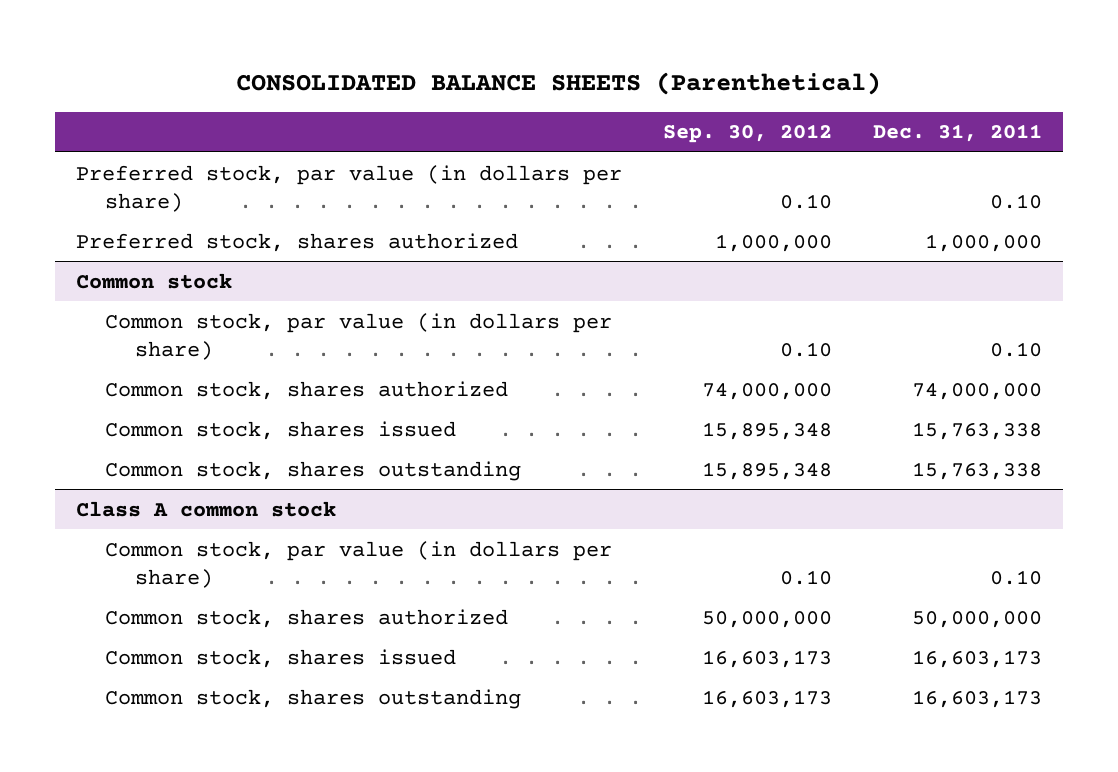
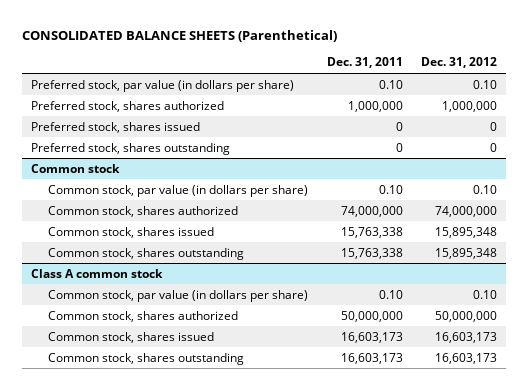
- | Sep. 30, 2012 | Dec. 31, 2011
+ | Dec. 31, 2011 | Dec. 31, 2012
+ Preferred stock, shares issued | 0 | 0
+ Preferred stock, shares outstanding | 0 | 0

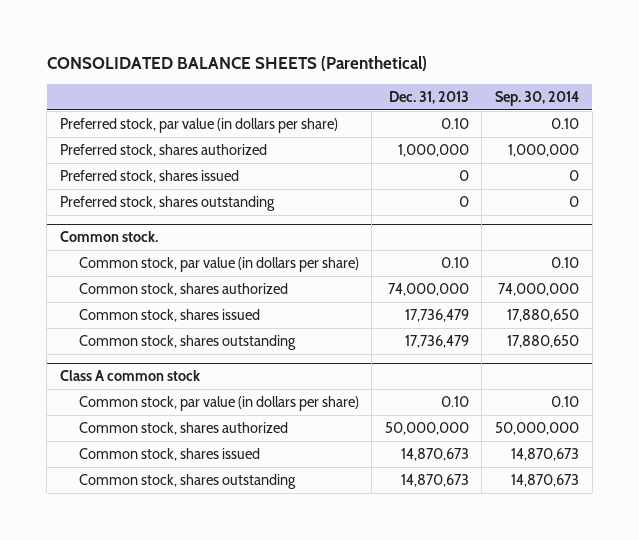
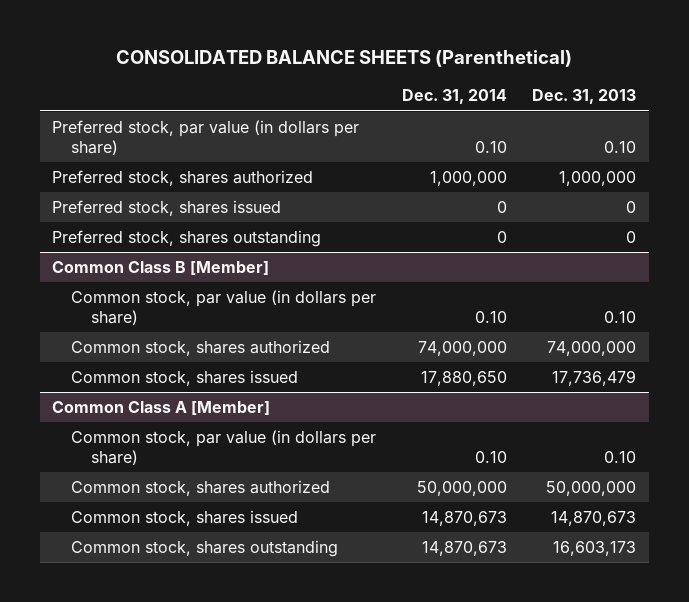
- | Dec. 31, 2013 | Sep. 30, 2014
+ | Dec. 31, 2014 | Dec. 31, 2013
- Common stock.
+ Common Class B [Member]
- Common stock, shares outstanding | 17,736,479 | 17,880,650
- Class A common stock
+ Common Class A [Member]
- Common stock, shares outstanding | 14,870,673 | 14,870,673
+ Common stock, shares outstanding | 14,870,673 | 16,603,173

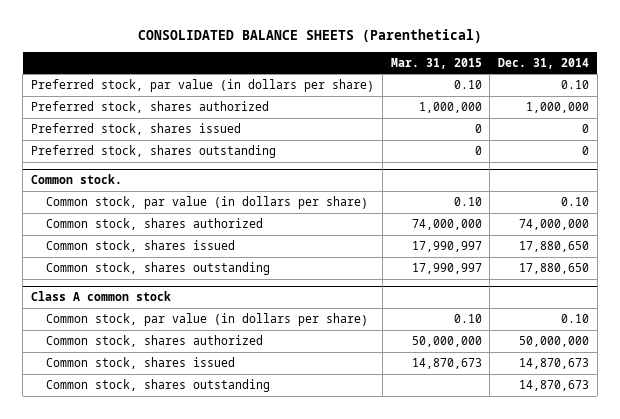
- | Dec. 31, 2014 | Dec. 31, 2013
+ | Mar. 31, 2015 | Dec. 31, 2014
- Common Class B [Member]
+ Common stock.
- Common Class A [Member]
+ Common stock, shares outstanding | 17,990,997 | 17,880,650
+ Class A common stock

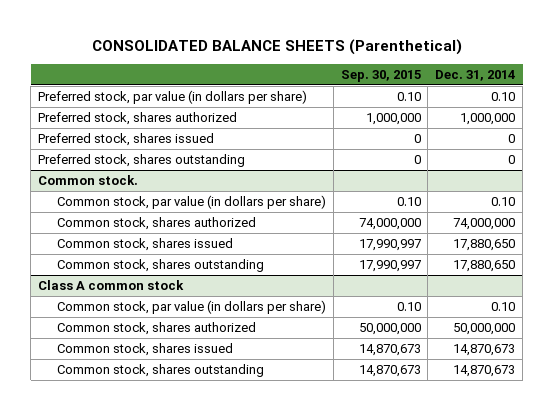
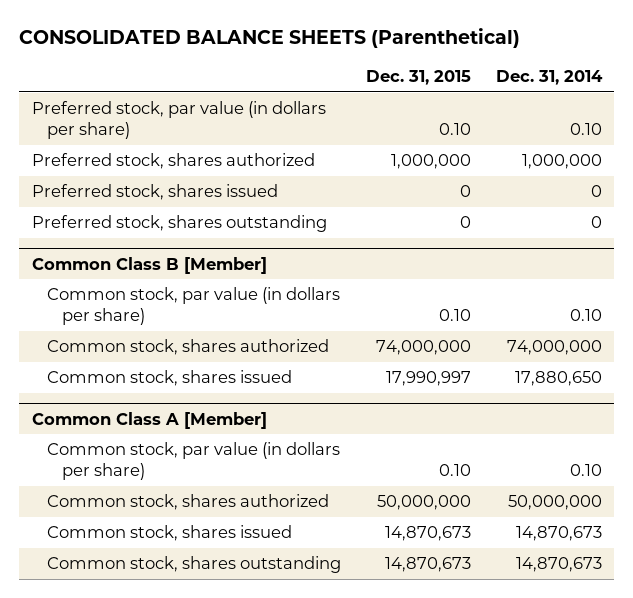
- | Sep. 30, 2015 | Dec. 31, 2014
+ | Dec. 31, 2015 | Dec. 31, 2014
- Common stock.
+ Common Class B [Member]
- Common stock, shares outstanding | 17,990,997 | 17,880,650
- Class A common stock
+ Common Class A [Member]

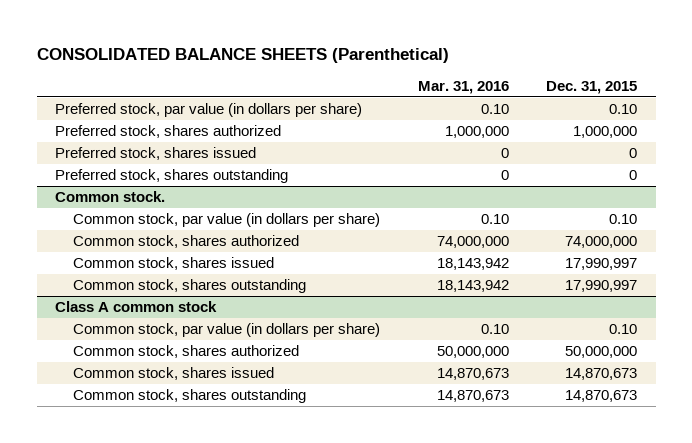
- | Dec. 31, 2015 | Dec. 31, 2014
+ | Mar. 31, 2016 | Dec. 31, 2015
- Common Class B [Member]
+ Common stock.
- Common Class A [Member]
+ Common stock, shares outstanding | 18,143,942 | 17,990,997
+ Class A common stock

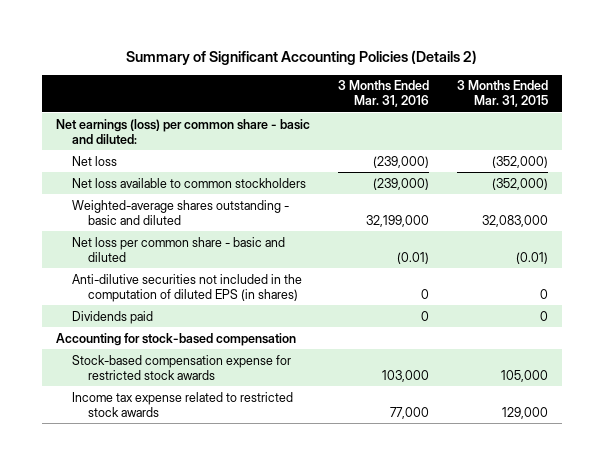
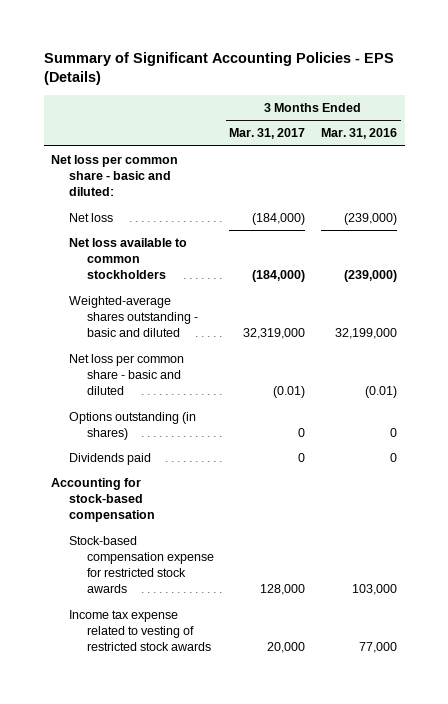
- Summary of Significant Accounting Policies (Details 2)
+ Summary of Significant Accounting Policies - EPS (Details)
- | 3 Months Ended Mar. 31, 2016 | 3 Months Ended Mar. 31, 2015
+ | 3 Months Ended Mar. 31, 2017 | 3 Months Ended Mar. 31, 2016
- Net earnings (loss) per common share - basic and diluted:
+ Net loss per common share - basic and diluted:
- Anti-dilutive securities not included in the computation of diluted EPS (in shares) | 0 | 0
+ Options outstanding (in shares) | 0 | 0
- Income tax expense related to restricted stock awards | 77,000 | 129,000
+ Income tax expense related to vesting of restricted stock awards | 20,000 | 77,000

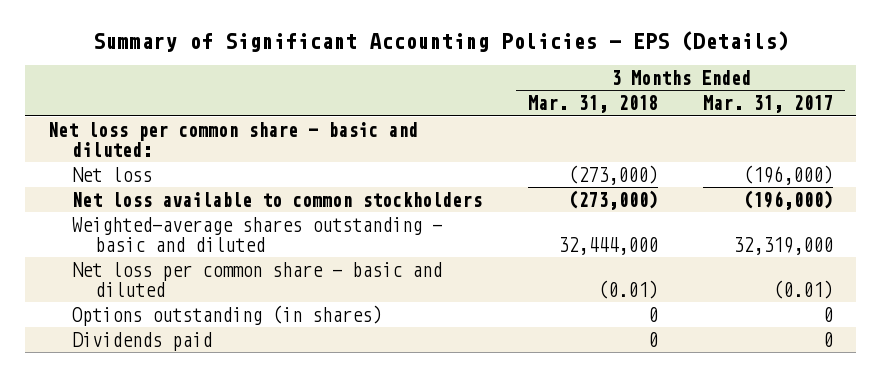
- | 3 Months Ended Mar. 31, 2017 | 3 Months Ended Mar. 31, 2016
+ | 3 Months Ended Mar. 31, 2018 | 3 Months Ended Mar. 31, 2017
- Net loss | (184,000) | (239,000)
- Net loss available to common stockholders | (184,000) | (239,000)
+ Net loss | (273,000) | (196,000)
+ Net loss available to common stockholders | (273,000) | (196,000)
- Accounting for stock-based compensation
- Stock-based compensation expense for restricted stock awards | 128,000 | 103,000
- Income tax expense related to vesting of restricted stock awards | 20,000 | 77,000

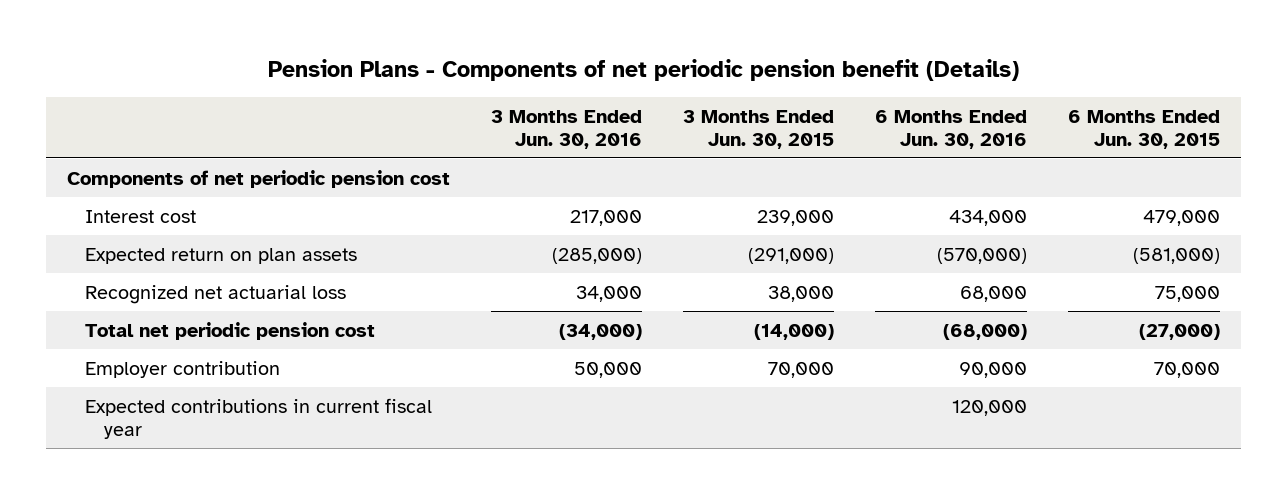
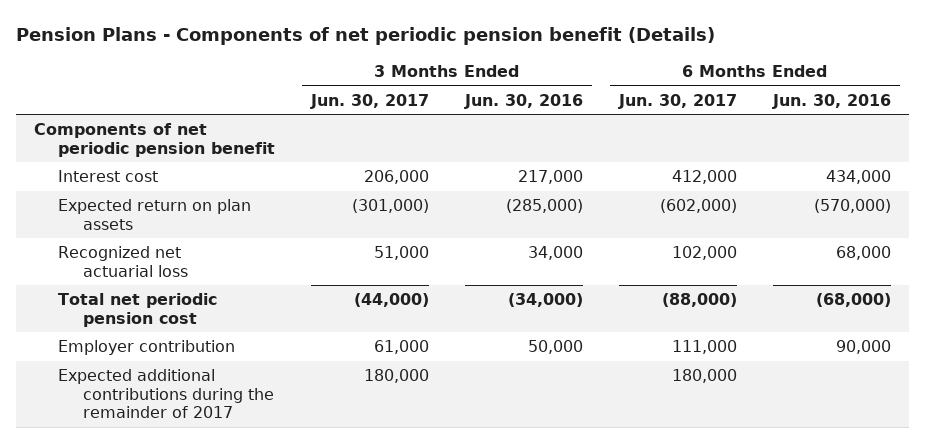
- | 3 Months Ended Jun. 30, 2016 | 3 Months Ended Jun. 30, 2015 | 6 Months Ended Jun. 30, 2016 | 6 Months Ended Jun. 30, 2015
+ | 3 Months Ended Jun. 30, 2017 | 3 Months Ended Jun. 30, 2016 | 6 Months Ended Jun. 30, 2017 | 6 Months Ended Jun. 30, 2016
- Components of net periodic pension cost
+ Components of net periodic pension benefit
- Expected contributions in current fiscal year | | | 120,000 |
+ Expected additional contributions during the remainder of 2017 | 180,000 | | 180,000 |

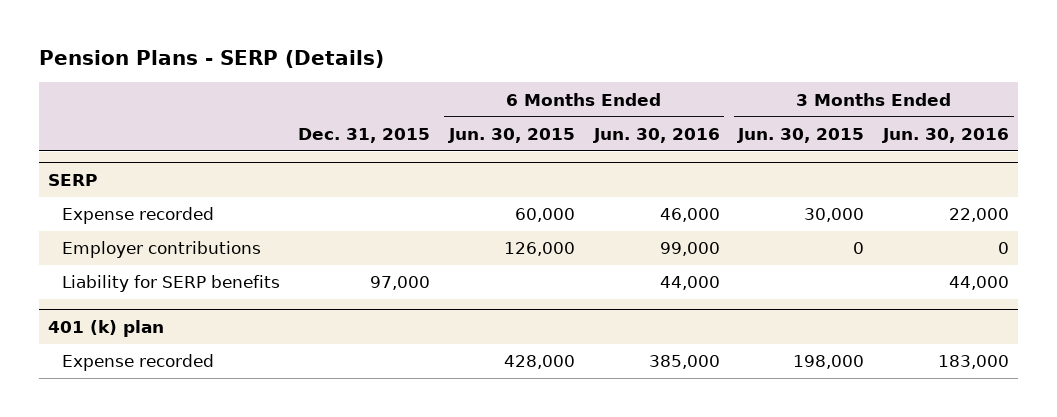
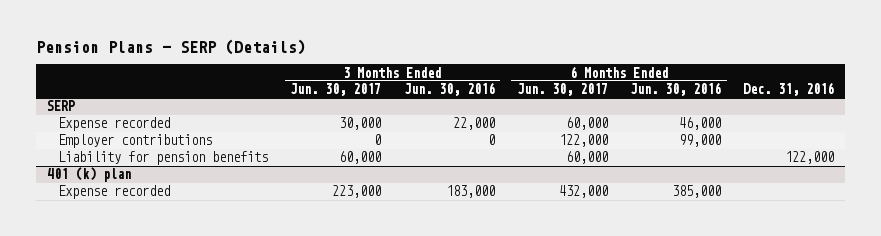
- | Dec. 31, 2015 | 6 Months Ended Jun. 30, 2015 | 6 Months Ended Jun. 30, 2016 | 3 Months Ended Jun. 30, 2015 | 3 Months Ended Jun. 30, 2016
+ | 3 Months Ended Jun. 30, 2017 | 3 Months Ended Jun. 30, 2016 | 6 Months Ended Jun. 30, 2017 | 6 Months Ended Jun. 30, 2016 | Dec. 31, 2016
@ SERP
- Liability for SERP benefits | 97,000 | | 44,000 | | 44,000
+ Liability for pension benefits | 60,000 | | 60,000 | | 122,000

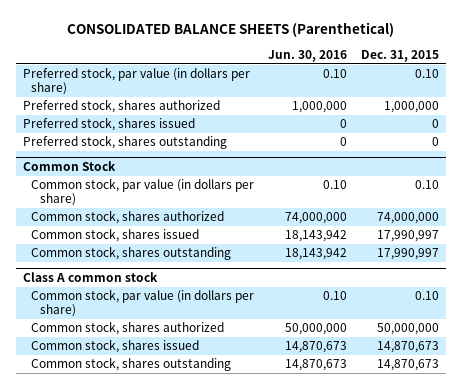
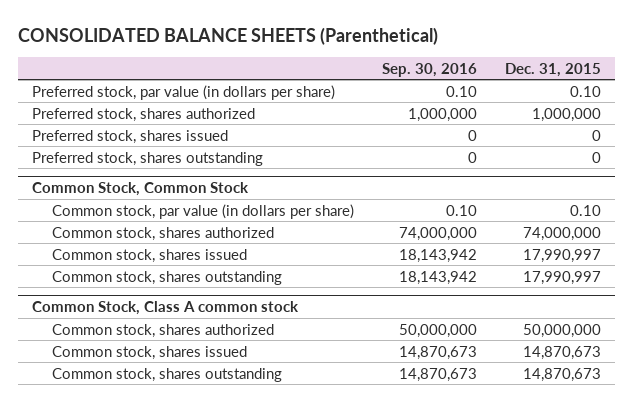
- | Jun. 30, 2016 | Dec. 31, 2015
+ | Sep. 30, 2016 | Dec. 31, 2015
- Common Stock
+ Common Stock, Common Stock
- Class A common stock
- Common stock, par value (in dollars per share) | 0.10 | 0.10
+ Common Stock, Class A common stock

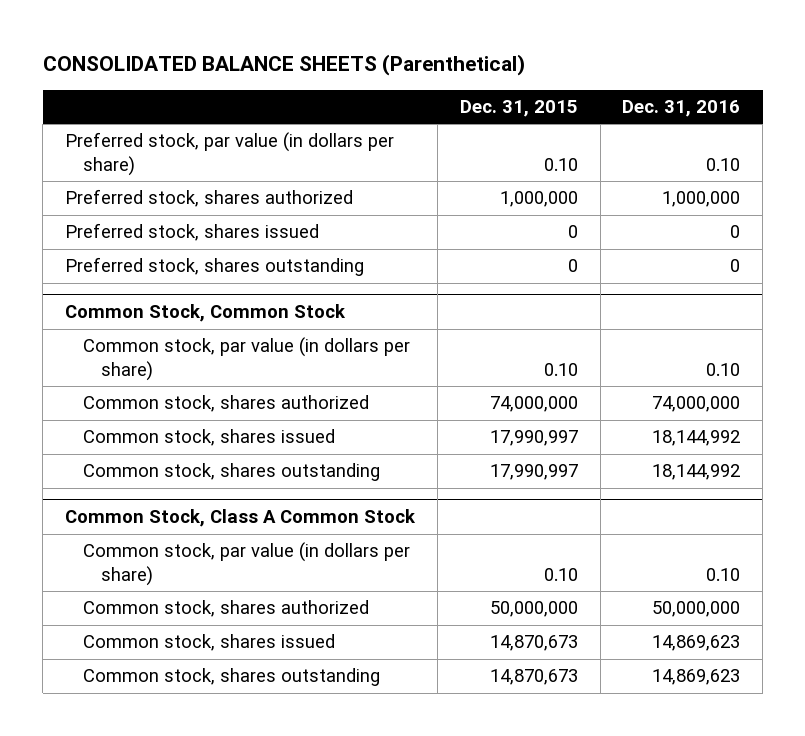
- | Sep. 30, 2016 | Dec. 31, 2015
+ | Dec. 31, 2015 | Dec. 31, 2016
- Common Stock, Class A common stock
+ Common Stock, Class A Common Stock
+ Common stock, par value (in dollars per share) | 0.10 | 0.10

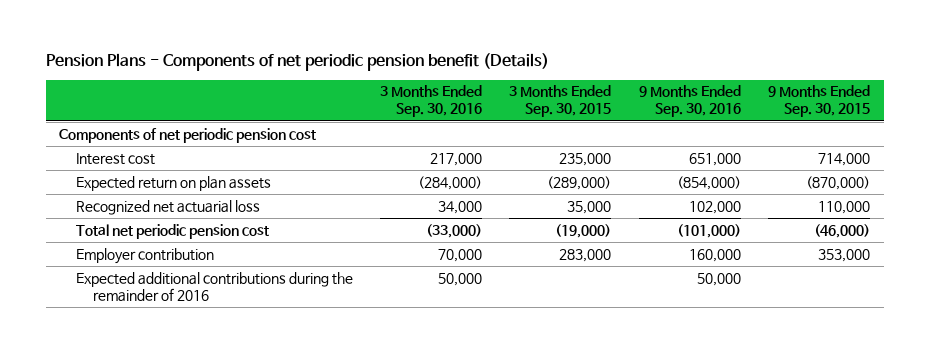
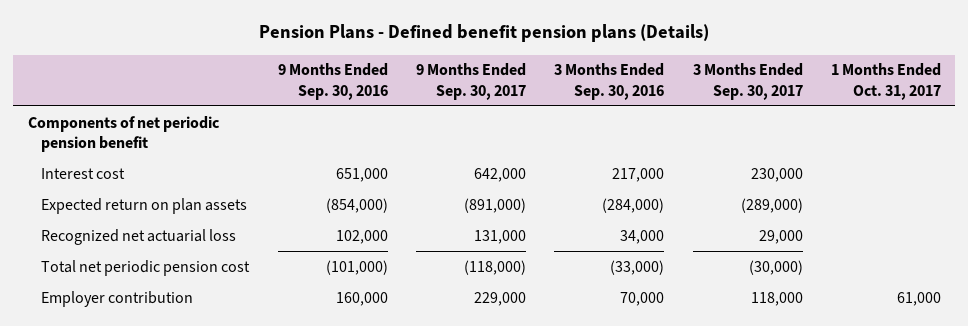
- Pension Plans - Components of net periodic pension benefit (Details)
+ Pension Plans - Defined benefit pension plans (Details)
- | 3 Months Ended Sep. 30, 2016 | 3 Months Ended Sep. 30, 2015 | 9 Months Ended Sep. 30, 2016 | 9 Months Ended Sep. 30, 2015
+ | 9 Months Ended Sep. 30, 2016 | 9 Months Ended Sep. 30, 2017 | 3 Months Ended Sep. 30, 2016 | 3 Months Ended Sep. 30, 2017 | 1 Months Ended Oct. 31, 2017
- Components of net periodic pension cost
+ Components of net periodic pension benefit
- Expected additional contributions during the remainder of 2016 | 50,000 | | 50,000 |

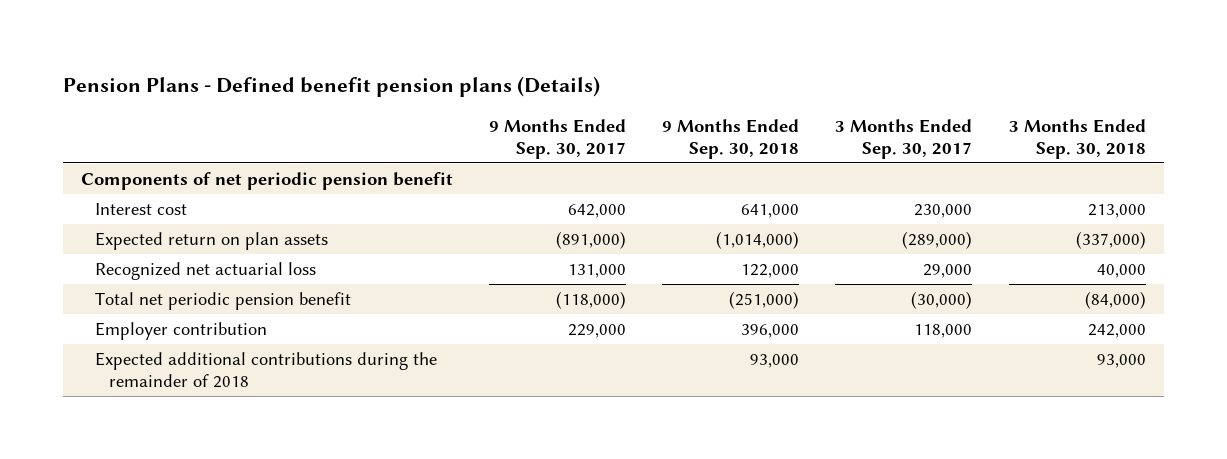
- | 9 Months Ended Sep. 30, 2016 | 9 Months Ended Sep. 30, 2017 | 3 Months Ended Sep. 30, 2016 | 3 Months Ended Sep. 30, 2017 | 1 Months Ended Oct. 31, 2017
+ | 9 Months Ended Sep. 30, 2017 | 9 Months Ended Sep. 30, 2018 | 3 Months Ended Sep. 30, 2017 | 3 Months Ended Sep. 30, 2018
- Total net periodic pension cost | (101,000) | (118,000) | (33,000) | (30,000) |
+ Total net periodic pension benefit | (118,000) | (251,000) | (30,000) | (84,000)
+ Expected additional contributions during the remainder of 2018 | | 93,000 | | 93,000

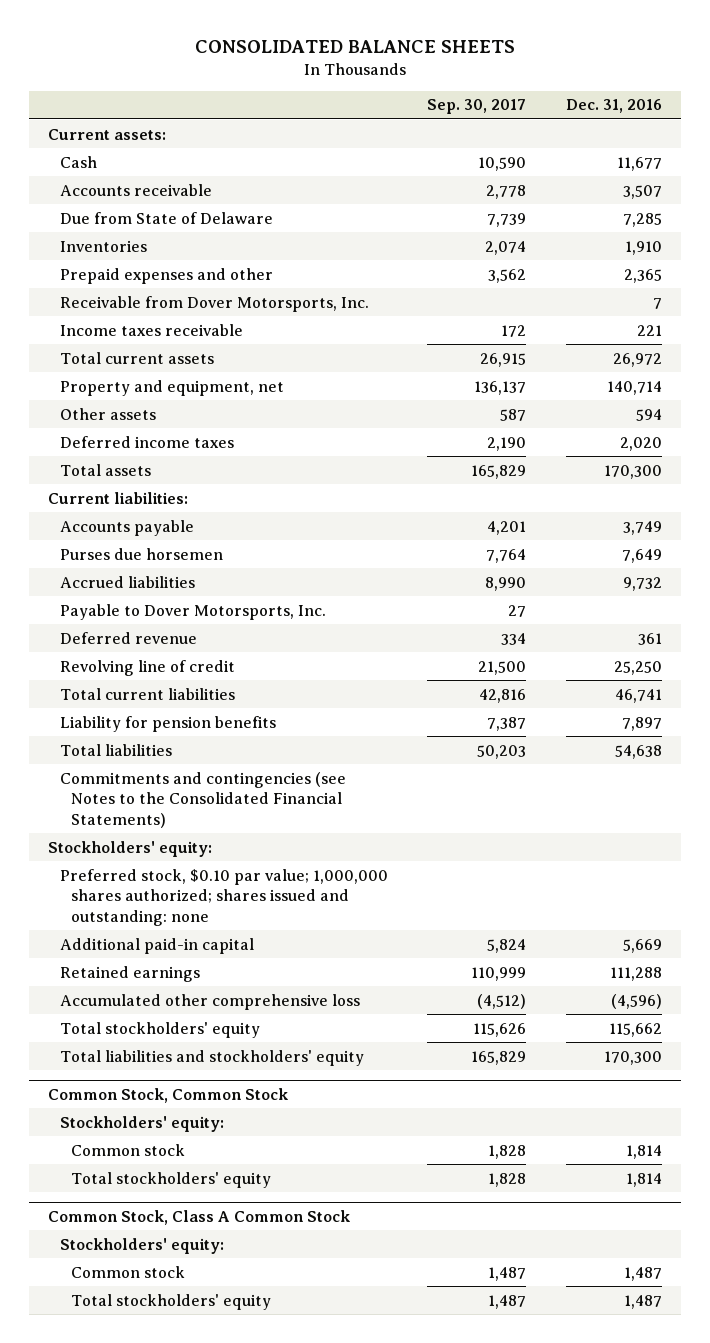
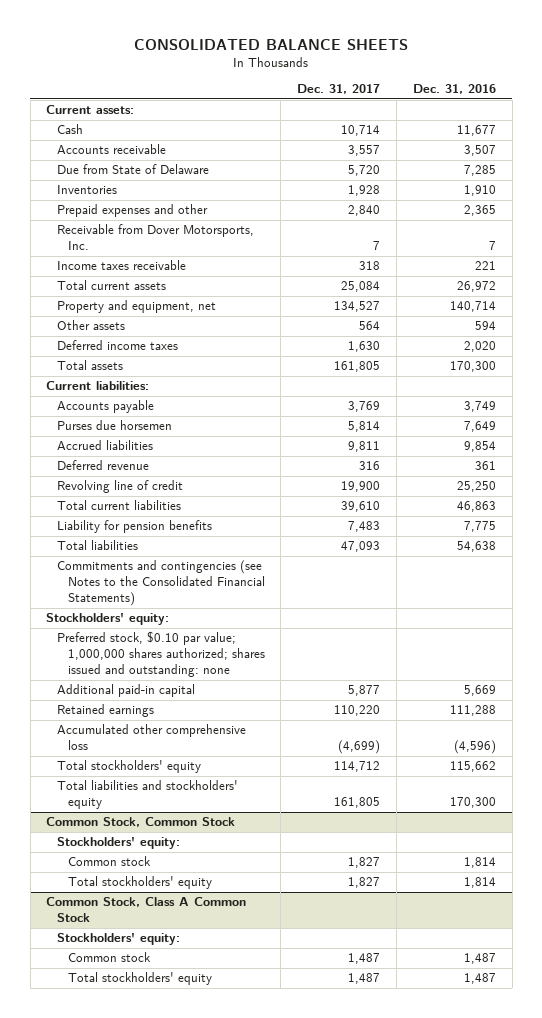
- | Sep. 30, 2017 | Dec. 31, 2016
+ | Dec. 31, 2017 | Dec. 31, 2016
- Accrued liabilities | 8,990 | 9,732
- Payable to Dover Motorsports, Inc. | 27 |
+ Accrued liabilities | 9,811 | 9,854
- Total current liabilities | 42,816 | 46,741
- Liability for pension benefits | 7,387 | 7,897
+ Total current liabilities | 39,610 | 46,863
+ Liability for pension benefits | 7,483 | 7,775

